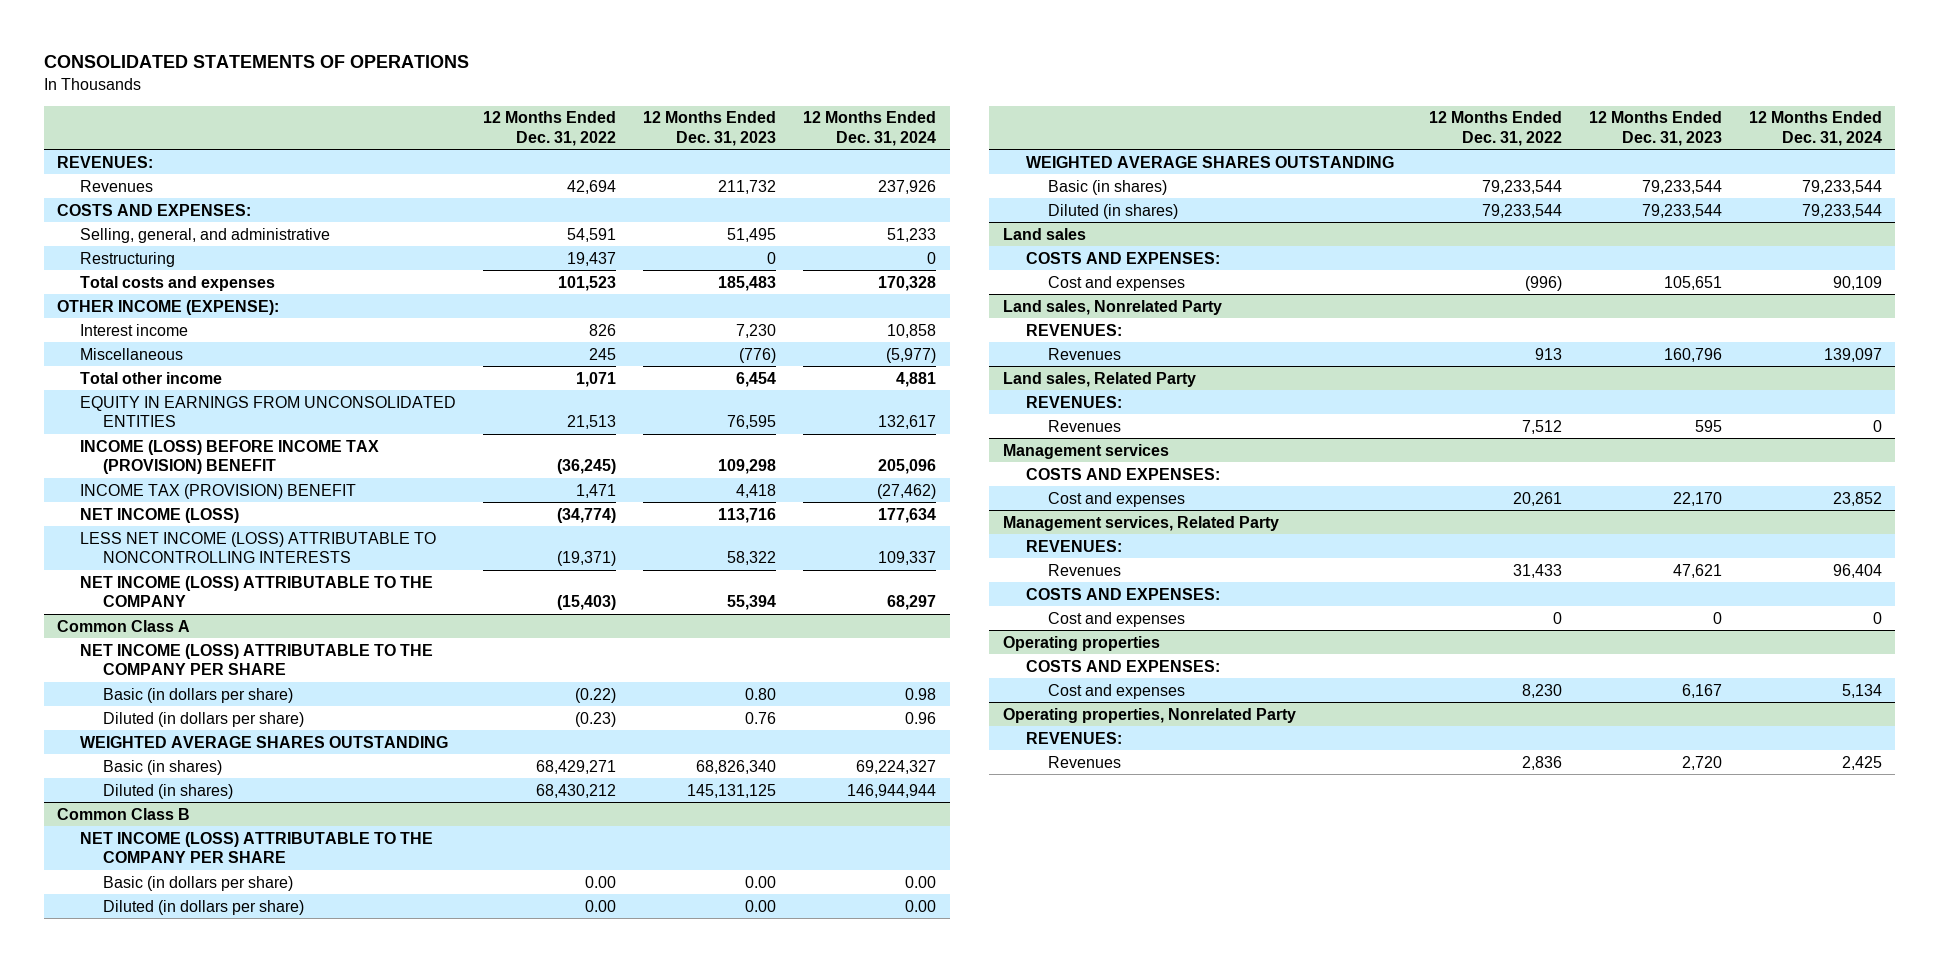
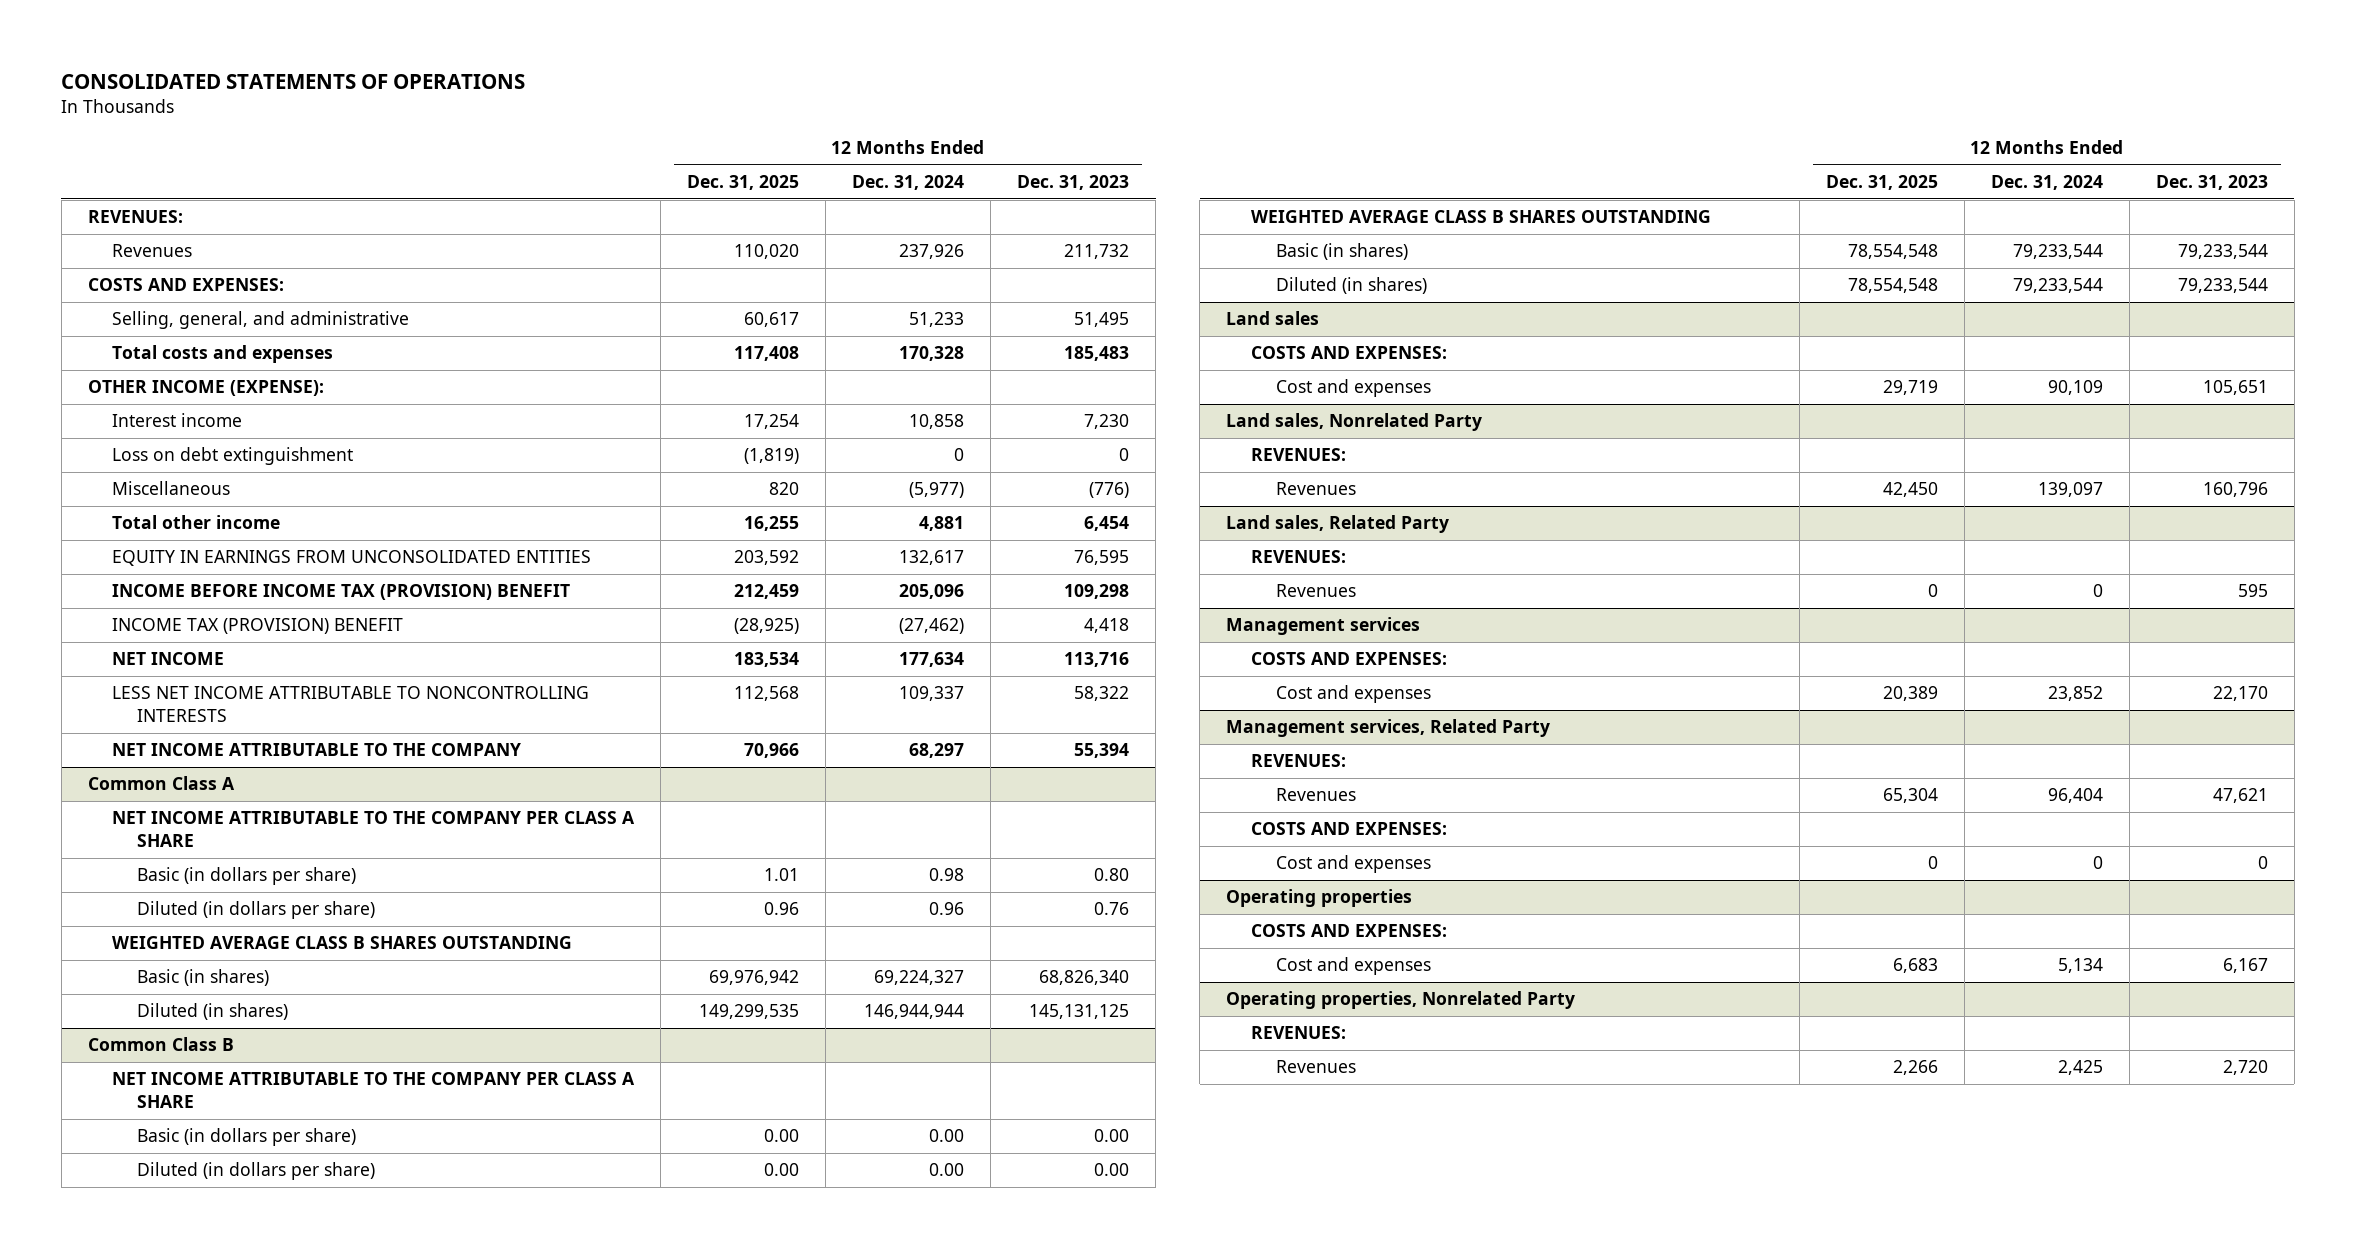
- | 12 Months Ended Dec. 31, 2022 | 12 Months Ended Dec. 31, 2023 | 12 Months Ended Dec. 31, 2024
+ | 12 Months Ended Dec. 31, 2025 | 12 Months Ended Dec. 31, 2024 | 12 Months Ended Dec. 31, 2023
- Restructuring | 19,437 | 0 | 0
+ Loss on debt extinguishment | (1,819) | 0 | 0
- INCOME (LOSS) BEFORE INCOME TAX (PROVISION) BENEFIT | (36,245) | 109,298 | 205,096
+ INCOME BEFORE INCOME TAX (PROVISION) BENEFIT | 212,459 | 205,096 | 109,298
- NET INCOME (LOSS) | (34,774) | 113,716 | 177,634
- LESS NET INCOME (LOSS) ATTRIBUTABLE TO NONCONTROLLING INTERESTS | (19,371) | 58,322 | 109,337
- NET INCOME (LOSS) ATTRIBUTABLE TO THE COMPANY | (15,403) | 55,394 | 68,297
+ NET INCOME | 183,534 | 177,634 | 113,716
+ LESS NET INCOME ATTRIBUTABLE TO NONCONTROLLING INTERESTS | 112,568 | 109,337 | 58,322
+ NET INCOME ATTRIBUTABLE TO THE COMPANY | 70,966 | 68,297 | 55,394
@ Common Class A
- NET INCOME (LOSS) ATTRIBUTABLE TO THE COMPANY PER SHARE
+ NET INCOME ATTRIBUTABLE TO THE COMPANY PER CLASS A SHARE
- WEIGHTED AVERAGE SHARES OUTSTANDING
+ WEIGHTED AVERAGE CLASS B SHARES OUTSTANDING
@ Common Class B
- NET INCOME (LOSS) ATTRIBUTABLE TO THE COMPANY PER SHARE
+ NET INCOME ATTRIBUTABLE TO THE COMPANY PER CLASS A SHARE
- WEIGHTED AVERAGE SHARES OUTSTANDING
+ WEIGHTED AVERAGE CLASS B SHARES OUTSTANDING

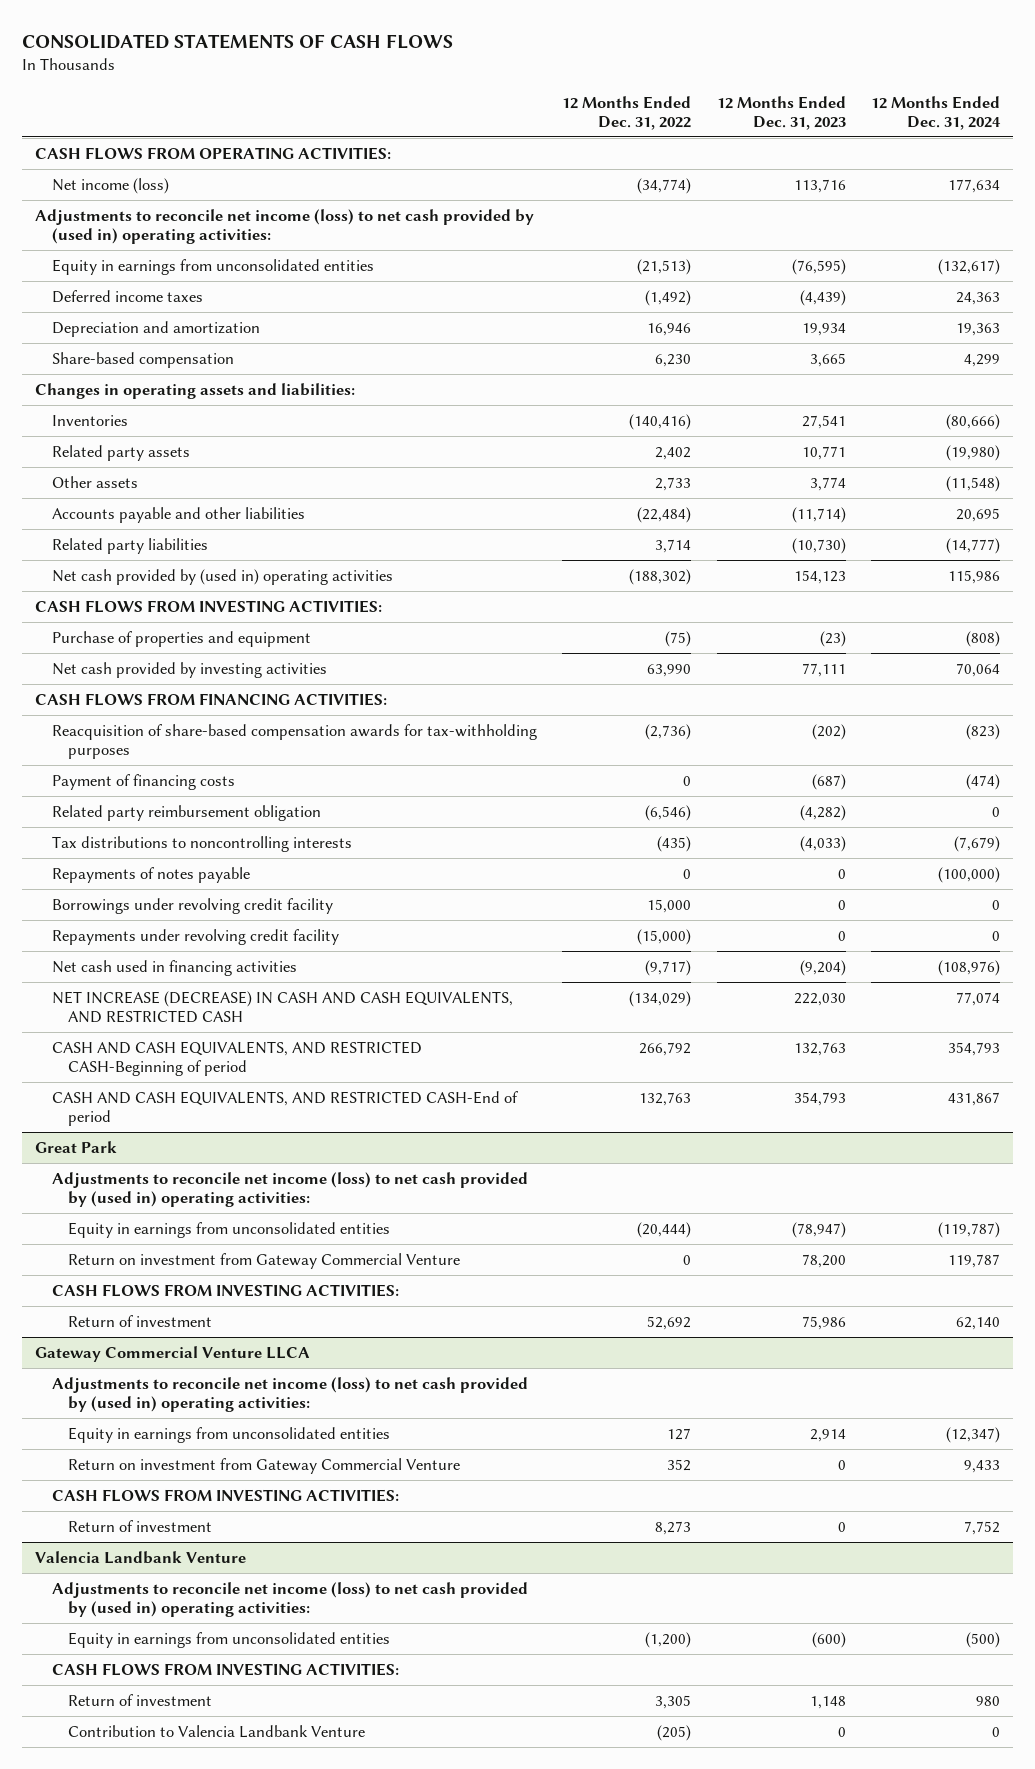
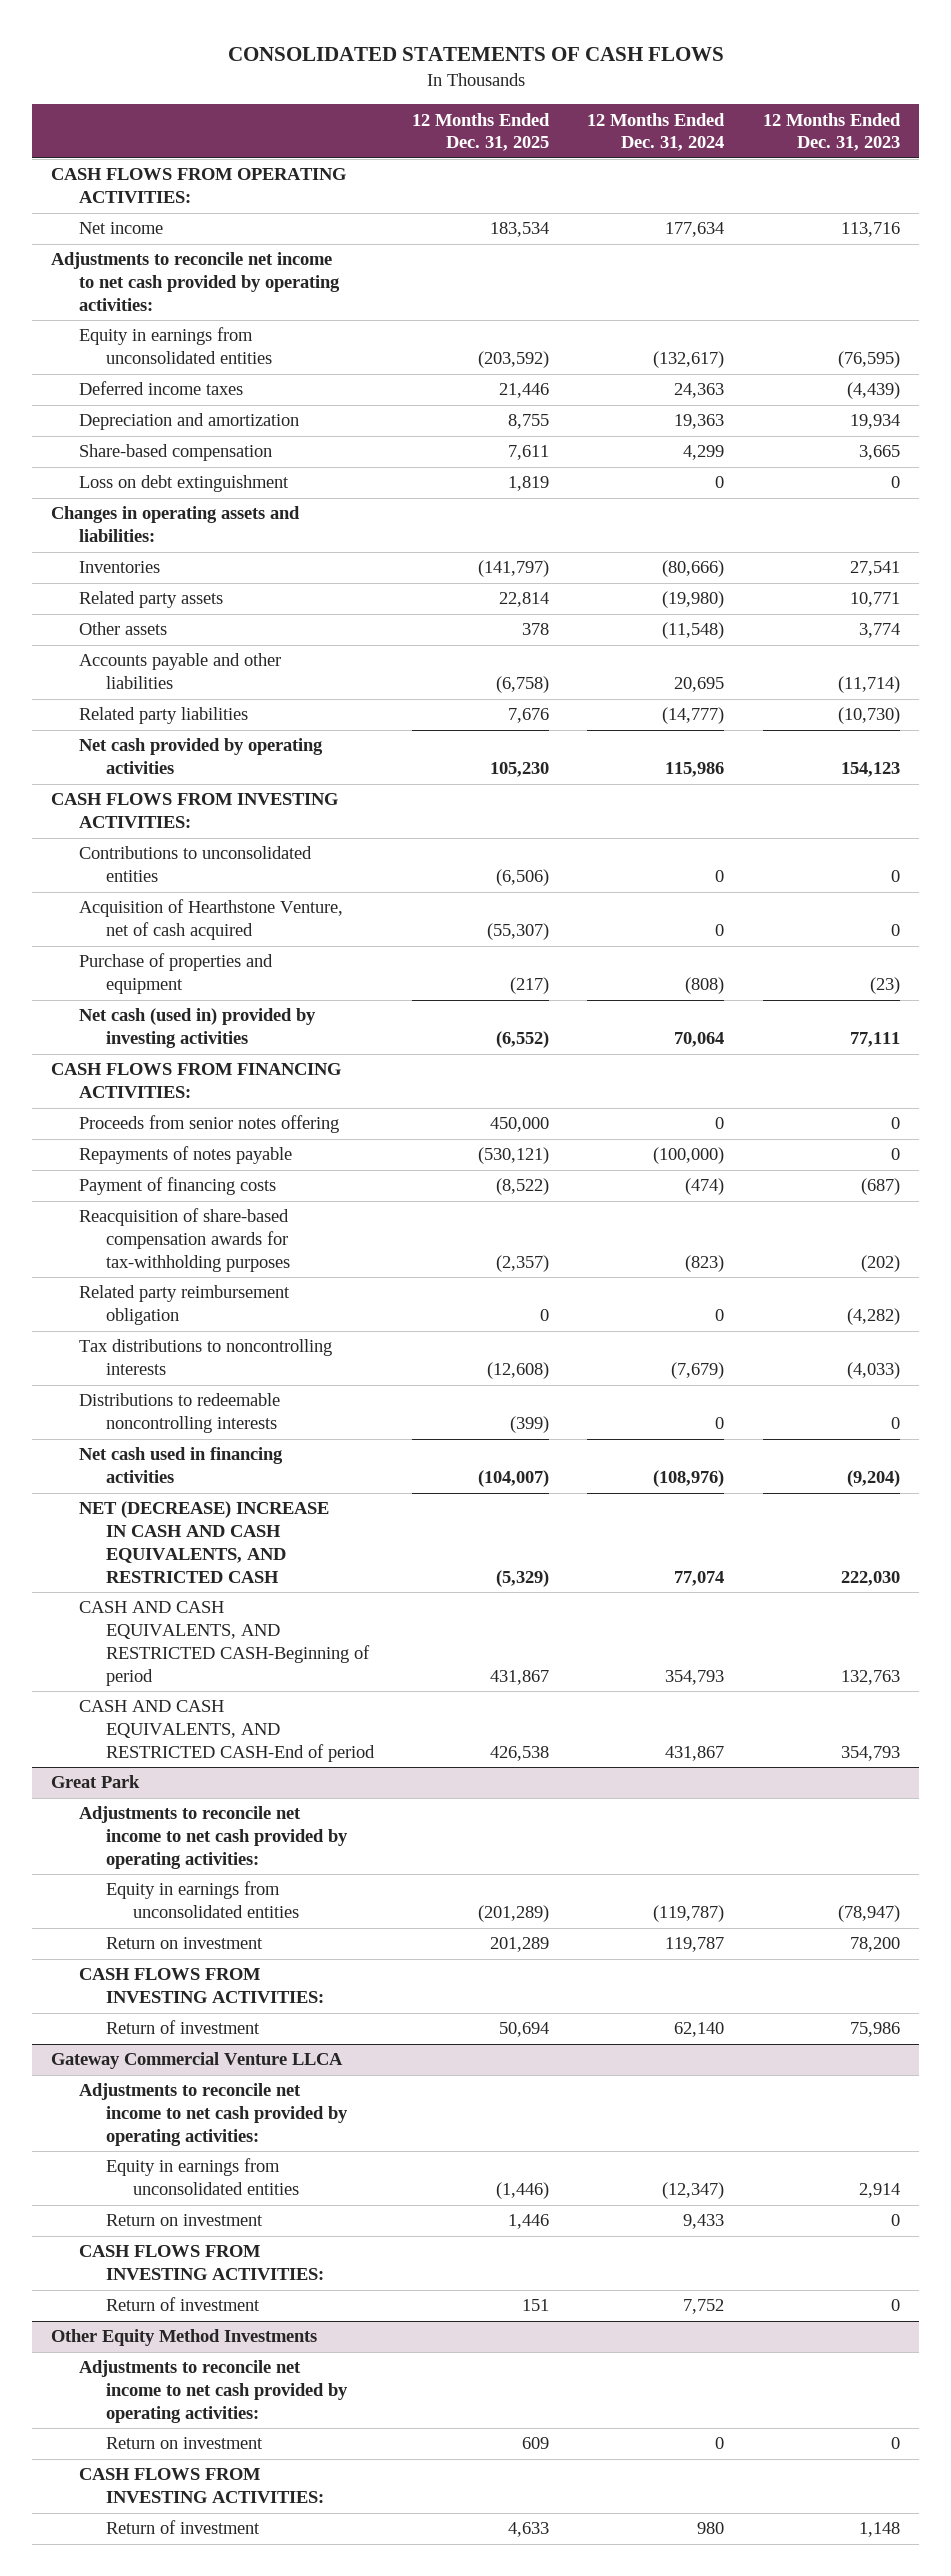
- | 12 Months Ended Dec. 31, 2022 | 12 Months Ended Dec. 31, 2023 | 12 Months Ended Dec. 31, 2024
+ | 12 Months Ended Dec. 31, 2025 | 12 Months Ended Dec. 31, 2024 | 12 Months Ended Dec. 31, 2023
- Net income (loss) | (34,774) | 113,716 | 177,634
- Adjustments to reconcile net income (loss) to net cash provided by (used in) operating activities:
+ Net income | 183,534 | 177,634 | 113,716
+ Adjustments to reconcile net income to net cash provided by operating activities:
+ Loss on debt extinguishment | 1,819 | 0 | 0
- Net cash provided by (used in) operating activities | (188,302) | 154,123 | 115,986
+ Net cash provided by operating activities | 105,230 | 115,986 | 154,123
+ Contributions to unconsolidated entities | (6,506) | 0 | 0
+ Acquisition of Hearthstone Venture, net of cash acquired | (55,307) | 0 | 0
- Net cash provided by investing activities | 63,990 | 77,111 | 70,064
+ Net cash (used in) provided by investing activities | (6,552) | 70,064 | 77,111
+ Proceeds from senior notes offering | 450,000 | 0 | 0
moved up: Repayments of notes payable | (530,121) | (100,000) | 0
moved down: Reacquisition of share-based compensation awards for tax-withholding purposes | (2,357) | (823) | (202)
- Borrowings under revolving credit facility | 15,000 | 0 | 0
- Repayments under revolving credit facility | (15,000) | 0 | 0
+ Distributions to redeemable noncontrolling interests | (399) | 0 | 0
- NET INCREASE (DECREASE) IN CASH AND CASH EQUIVALENTS, AND RESTRICTED CASH | (134,029) | 222,030 | 77,074
+ NET (DECREASE) INCREASE IN CASH AND CASH EQUIVALENTS, AND RESTRICTED CASH | (5,329) | 77,074 | 222,030
@ Great Park
- Adjustments to reconcile net income (loss) to net cash provided by (used in) operating activities:
+ Adjustments to reconcile net income to net cash provided by operating activities:
- Return on investment from Gateway Commercial Venture | 0 | 78,200 | 119,787
+ Return on investment | 201,289 | 119,787 | 78,200
@ Gateway Commercial Venture LLCA
- Adjustments to reconcile net income (loss) to net cash provided by (used in) operating activities:
+ Adjustments to reconcile net income to net cash provided by operating activities:
- Return on investment from Gateway Commercial Venture | 352 | 0 | 9,433
+ Return on investment | 1,446 | 9,433 | 0
- Valencia Landbank Venture
- Adjustments to reconcile net income (loss) to net cash provided by (used in) operating activities:
- Equity in earnings from unconsolidated entities | (1,200) | (600) | (500)
+ Other Equity Method Investments
+ Adjustments to reconcile net income to net cash provided by operating activities:
+ Return on investment | 609 | 0 | 0
- Contribution to Valencia Landbank Venture | (205) | 0 | 0

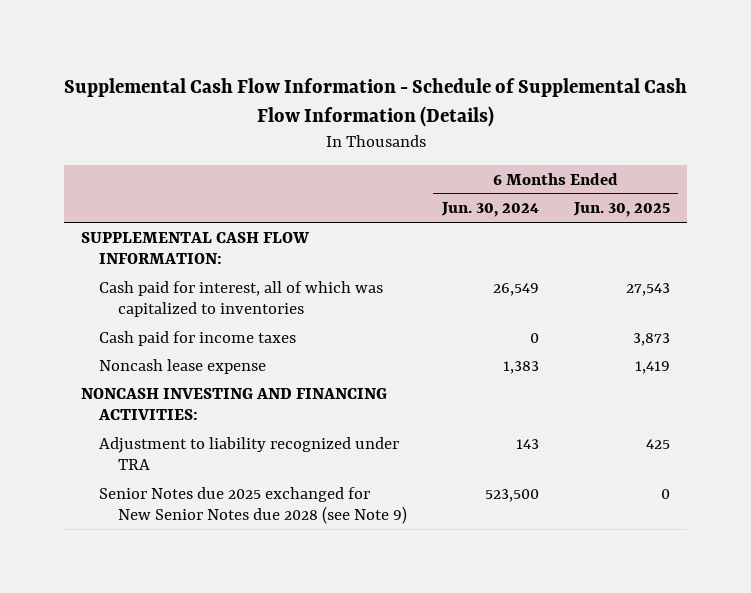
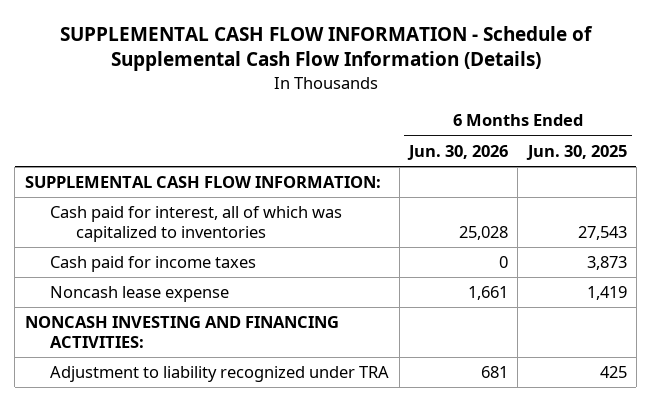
- Supplemental Cash Flow Information - Schedule of Supplemental Cash Flow Information (Details)
+ SUPPLEMENTAL CASH FLOW INFORMATION - Schedule of Supplemental Cash Flow Information (Details)
- | 6 Months Ended Jun. 30, 2024 | 6 Months Ended Jun. 30, 2025
+ | 6 Months Ended Jun. 30, 2026 | 6 Months Ended Jun. 30, 2025
- Senior Notes due 2025 exchanged for New Senior Notes due 2028 (see Note 9) | 523,500 | 0

